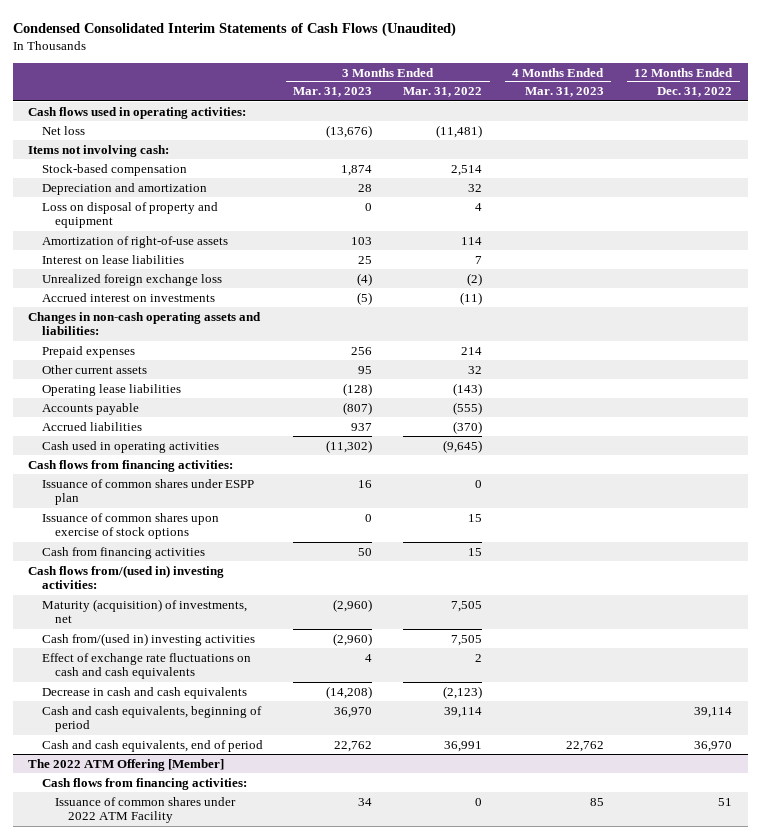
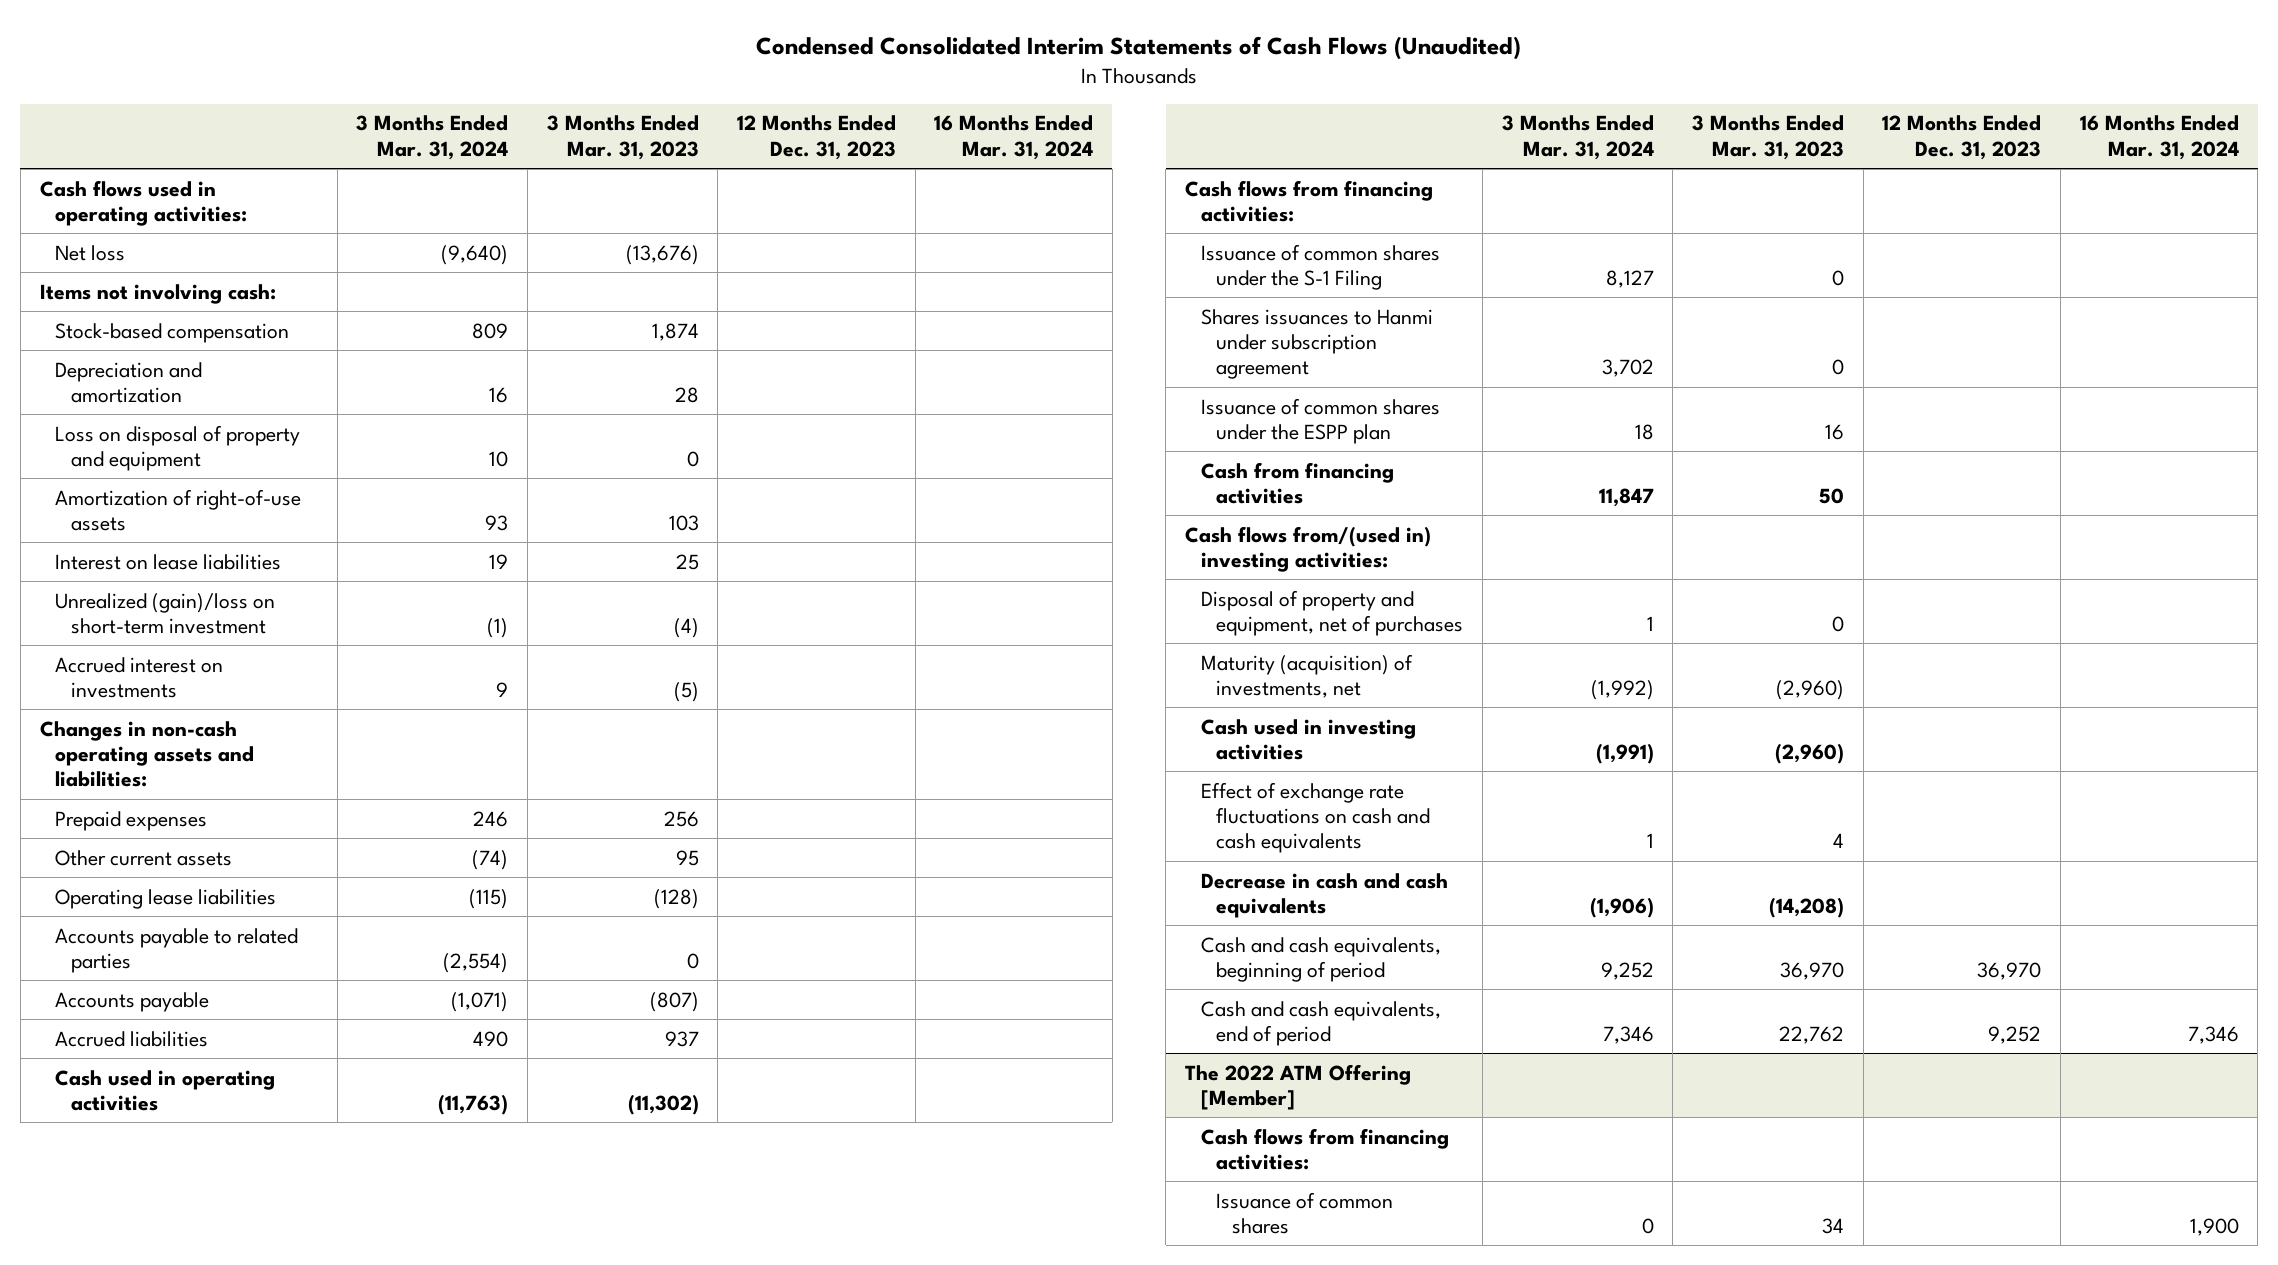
- | 3 Months Ended Mar. 31, 2023 | 3 Months Ended Mar. 31, 2022 | 4 Months Ended Mar. 31, 2023 | 12 Months Ended Dec. 31, 2022
+ | 3 Months Ended Mar. 31, 2024 | 3 Months Ended Mar. 31, 2023 | 12 Months Ended Dec. 31, 2023 | 16 Months Ended Mar. 31, 2024
- Unrealized foreign exchange loss | (4) | (2) | |
+ Unrealized (gain)/loss on short-term investment | (1) | (4) | |
+ Accounts payable to related parties | (2,554) | 0 | |
- Issuance of common shares under ESPP plan | 16 | 0 | |
- Issuance of common shares upon exercise of stock options | 0 | 15 | |
+ Issuance of common shares under the S-1 Filing | 8,127 | 0 | |
+ Shares issuances to Hanmi under subscription agreement | 3,702 | 0 | |
+ Issuance of common shares under the ESPP plan | 18 | 16 | |
+ Disposal of property and equipment, net of purchases | 1 | 0 | |
- Cash from/(used in) investing activities | (2,960) | 7,505 | |
+ Cash used in investing activities | (1,991) | (2,960) | |
@ The 2022 ATM Offering [Member]
- Issuance of common shares under 2022 ATM Facility | 34 | 0 | 85 | 51
+ Issuance of common shares | 0 | 34 | | 1,900

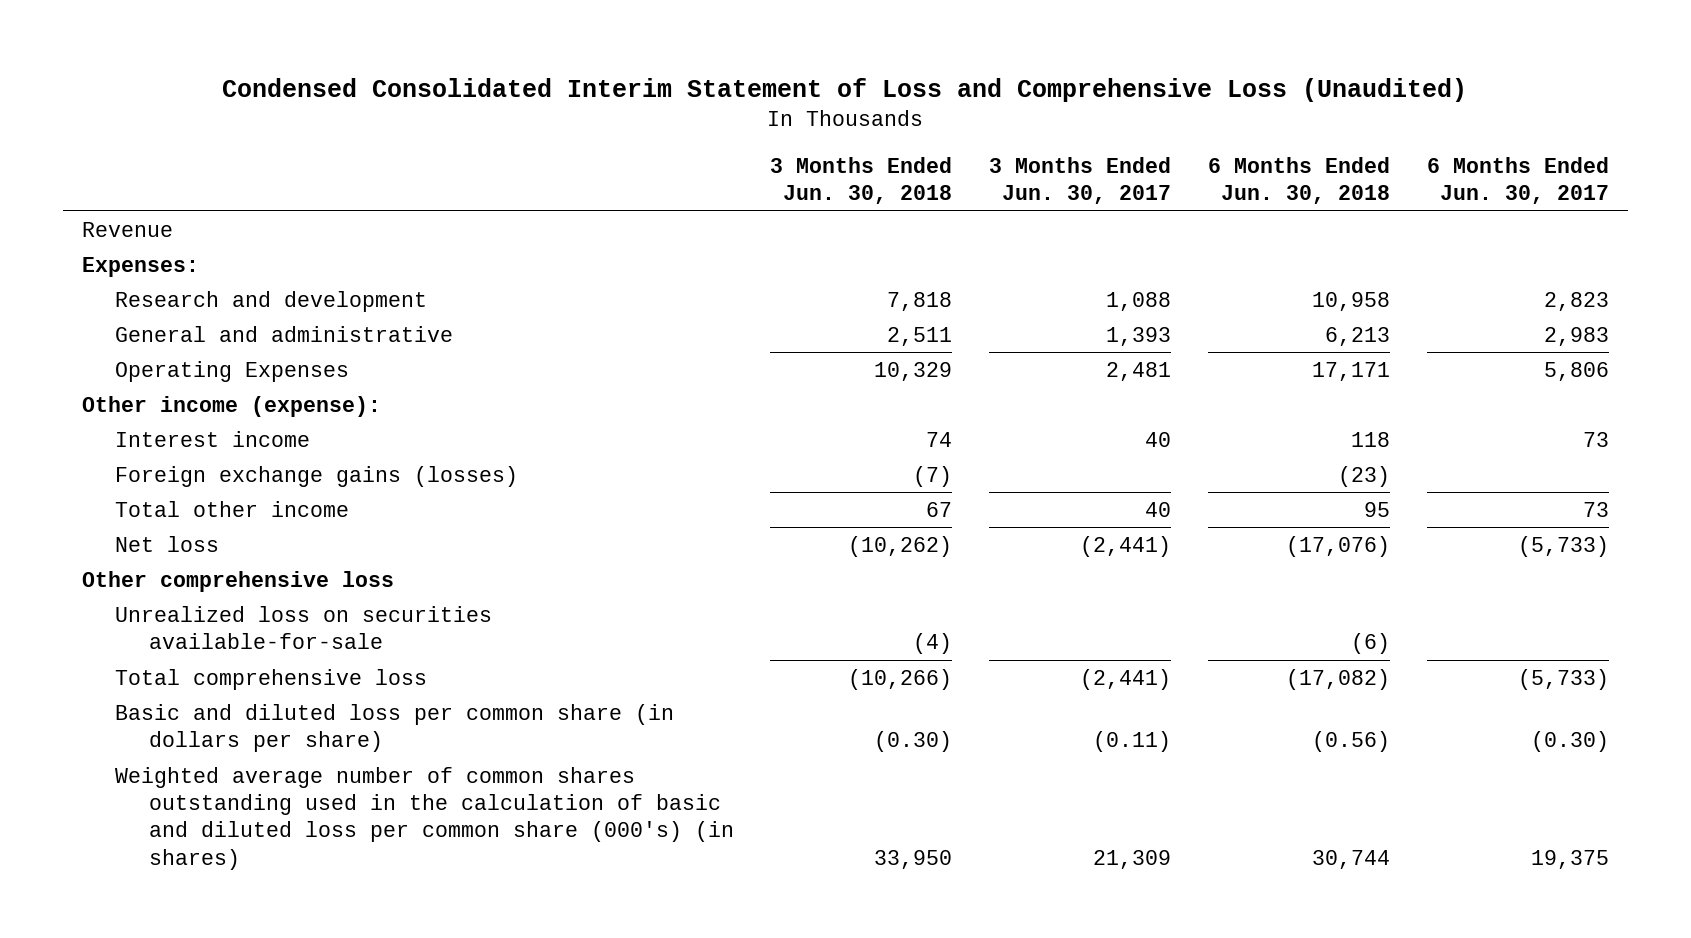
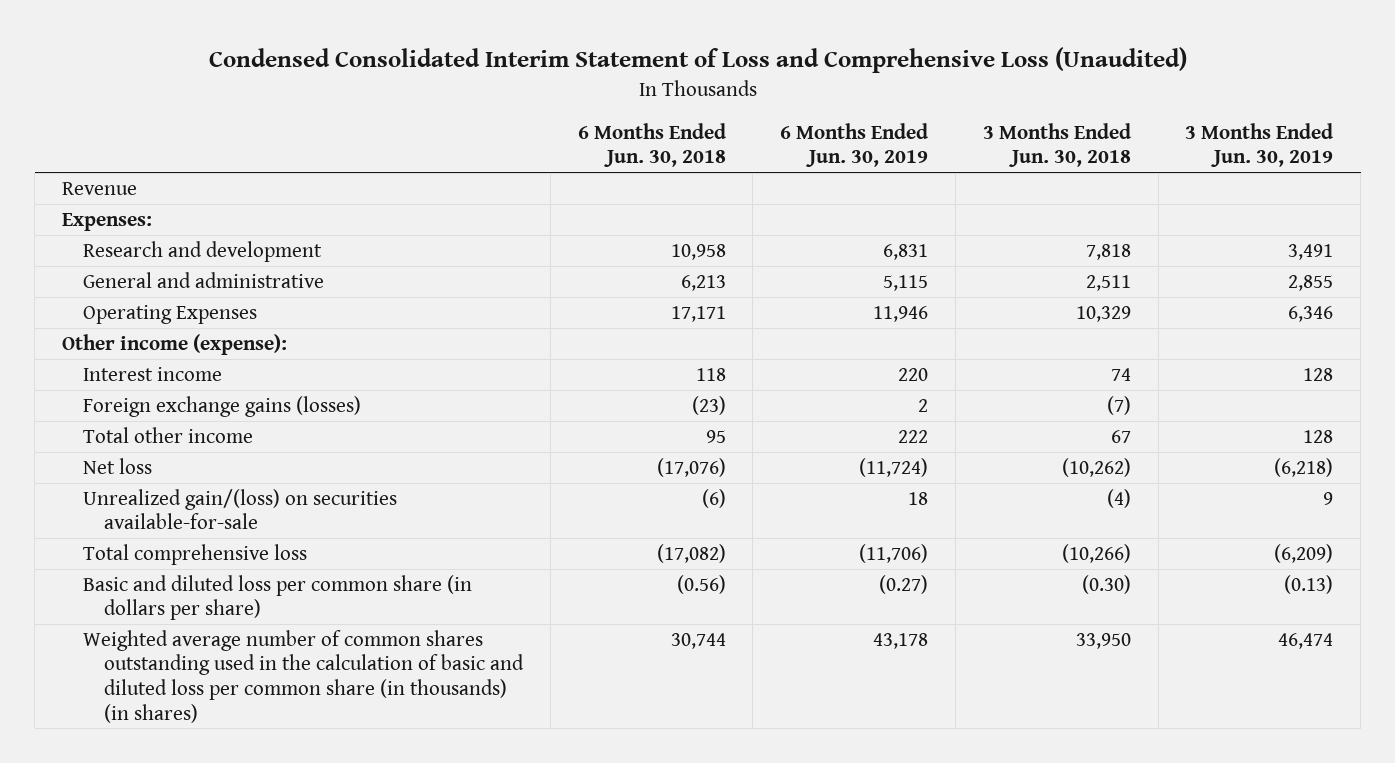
- | 3 Months Ended Jun. 30, 2018 | 3 Months Ended Jun. 30, 2017 | 6 Months Ended Jun. 30, 2018 | 6 Months Ended Jun. 30, 2017
+ | 6 Months Ended Jun. 30, 2018 | 6 Months Ended Jun. 30, 2019 | 3 Months Ended Jun. 30, 2018 | 3 Months Ended Jun. 30, 2019
- Other comprehensive loss
- Unrealized loss on securities available-for-sale | (4) | | (6) |
+ Unrealized gain/(loss) on securities available-for-sale | (6) | 18 | (4) | 9
- Weighted average number of common shares outstanding used in the calculation of basic and diluted loss per common share (000's) (in shares) | 33,950 | 21,309 | 30,744 | 19,375
+ Weighted average number of common shares outstanding used in the calculation of basic and diluted loss per common share (in thousands) (in shares) | 30,744 | 43,178 | 33,950 | 46,474

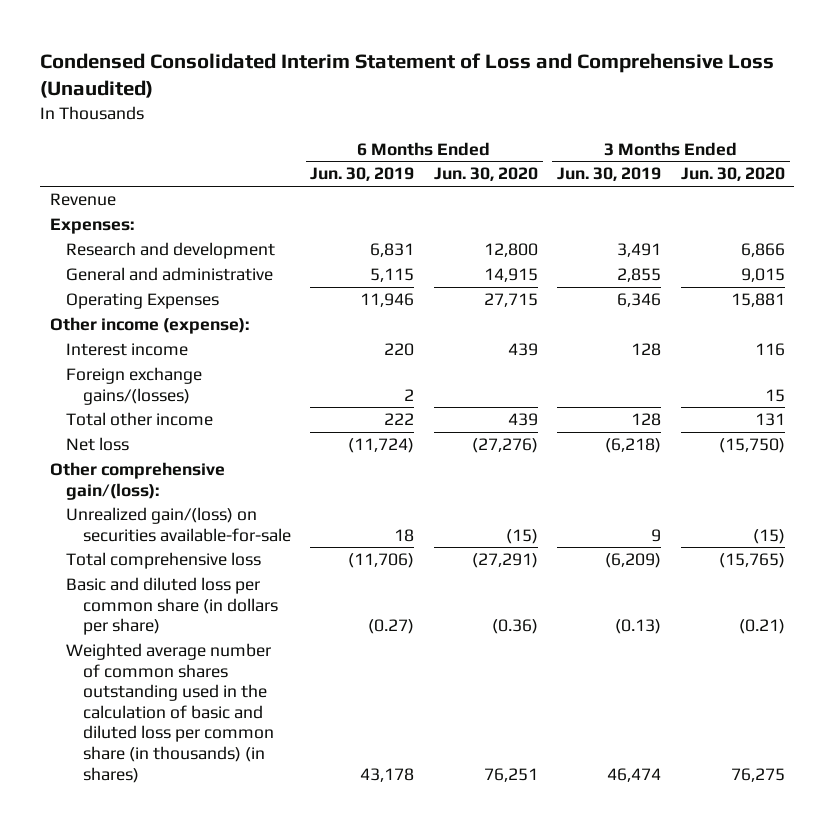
- | 6 Months Ended Jun. 30, 2018 | 6 Months Ended Jun. 30, 2019 | 3 Months Ended Jun. 30, 2018 | 3 Months Ended Jun. 30, 2019
+ | 6 Months Ended Jun. 30, 2019 | 6 Months Ended Jun. 30, 2020 | 3 Months Ended Jun. 30, 2019 | 3 Months Ended Jun. 30, 2020
- Foreign exchange gains (losses) | (23) | 2 | (7) |
+ Foreign exchange gains/(losses) | 2 | | | 15
+ Other comprehensive gain/(loss):

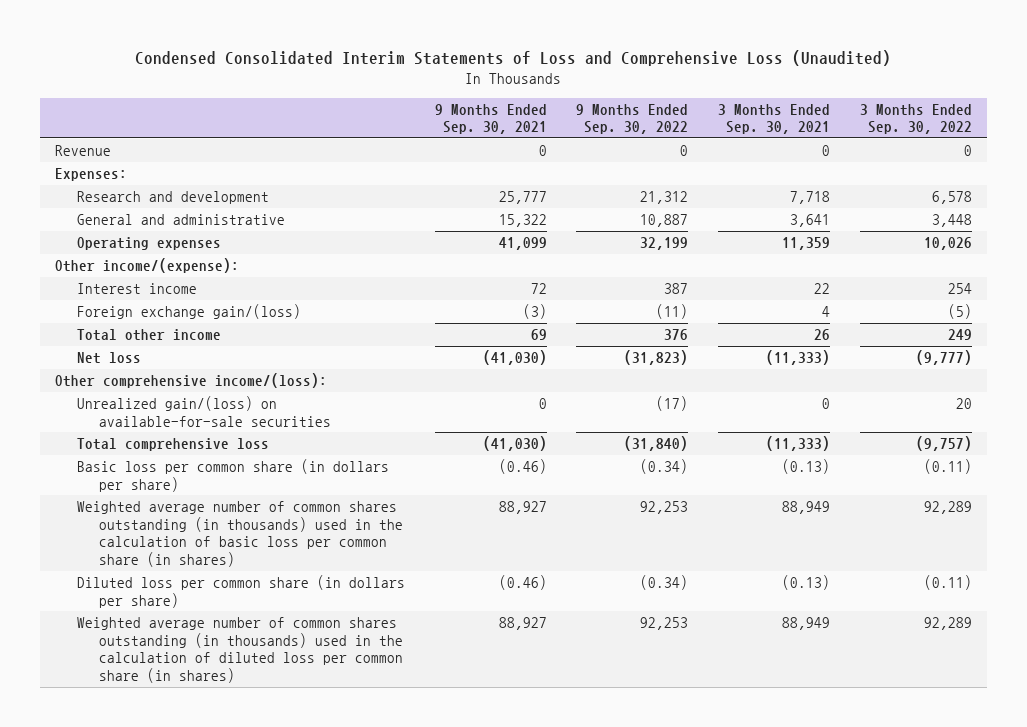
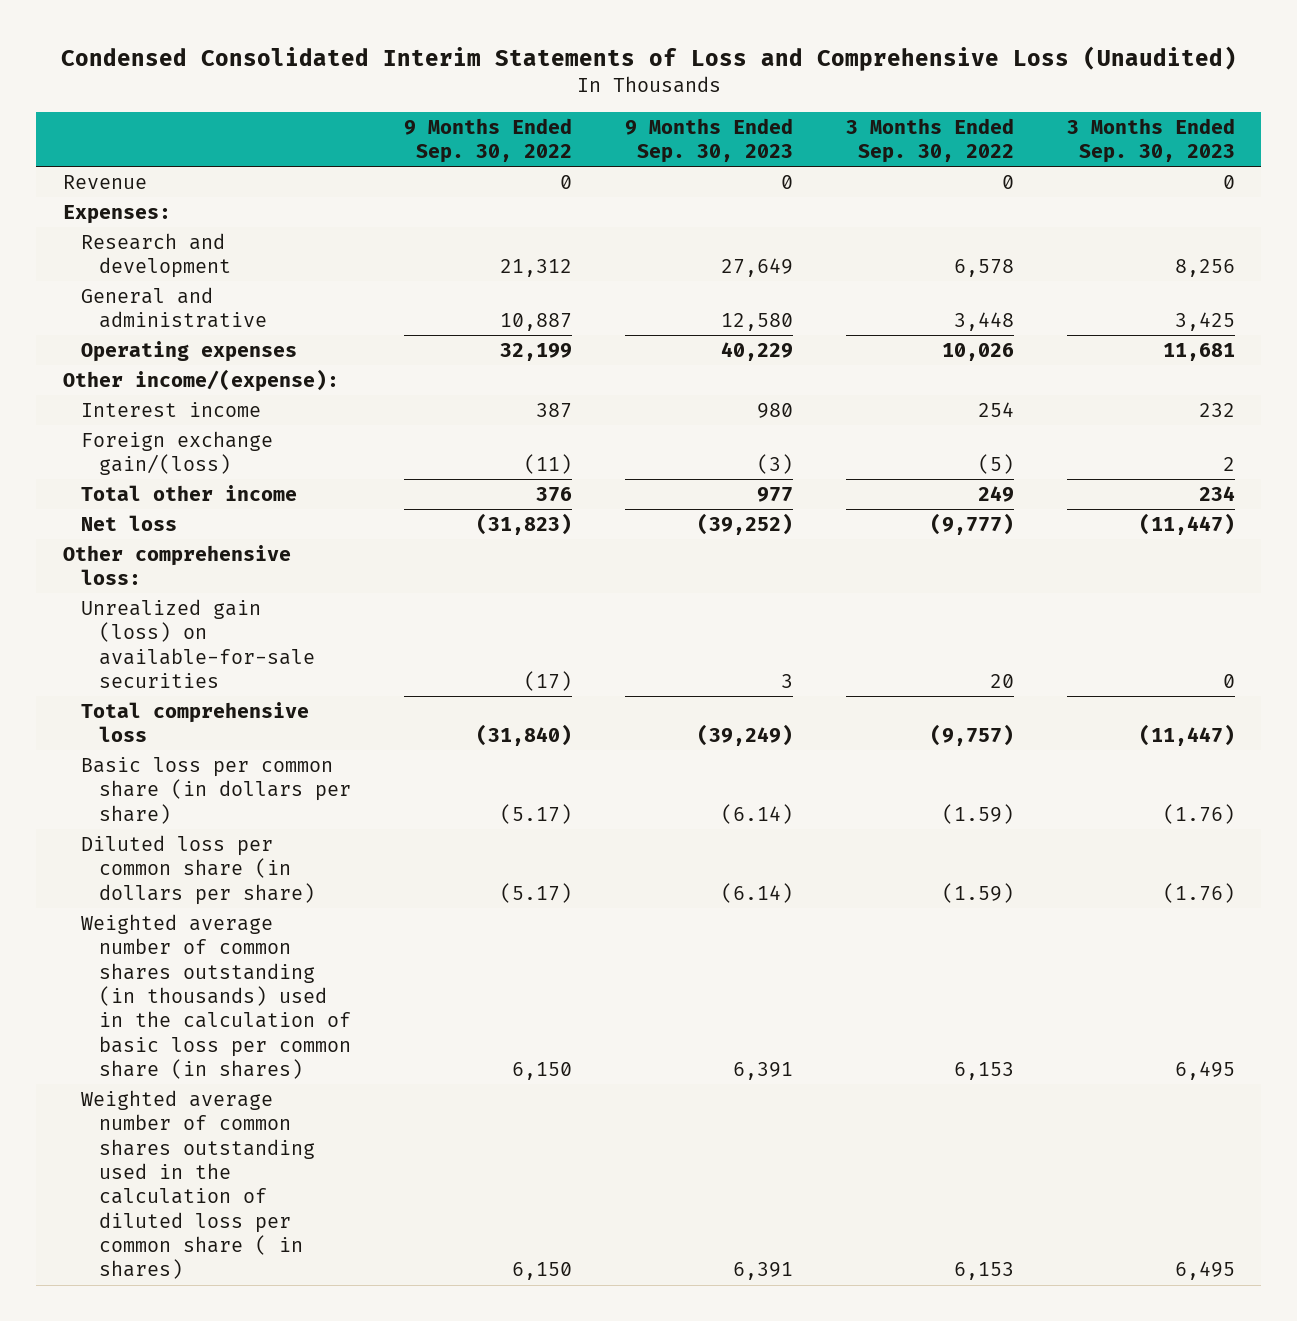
- | 9 Months Ended Sep. 30, 2021 | 9 Months Ended Sep. 30, 2022 | 3 Months Ended Sep. 30, 2021 | 3 Months Ended Sep. 30, 2022
+ | 9 Months Ended Sep. 30, 2022 | 9 Months Ended Sep. 30, 2023 | 3 Months Ended Sep. 30, 2022 | 3 Months Ended Sep. 30, 2023
- Other comprehensive income/(loss):
- Unrealized gain/(loss) on available-for-sale securities | 0 | (17) | 0 | 20
+ Other comprehensive loss:
+ Unrealized gain (loss) on available-for-sale securities | (17) | 3 | 20 | 0
- Basic loss per common share (in dollars per share) | (0.46) | (0.34) | (0.13) | (0.11)
- Weighted average number of common shares outstanding (in thousands) used in the calculation of basic loss per common share (in shares) | 88,927 | 92,253 | 88,949 | 92,289
- Diluted loss per common share (in dollars per share) | (0.46) | (0.34) | (0.13) | (0.11)
- Weighted average number of common shares outstanding (in thousands) used in the calculation of diluted loss per common share (in shares) | 88,927 | 92,253 | 88,949 | 92,289
+ Basic loss per common share (in dollars per share) | (5.17) | (6.14) | (1.59) | (1.76)
+ Diluted loss per common share (in dollars per share) | (5.17) | (6.14) | (1.59) | (1.76)
+ Weighted average number of common shares outstanding (in thousands) used in the calculation of basic loss per common share (in shares) | 6,150 | 6,391 | 6,153 | 6,495
+ Weighted average number of common shares outstanding used in the calculation of diluted loss per common share ( in shares) | 6,150 | 6,391 | 6,153 | 6,495

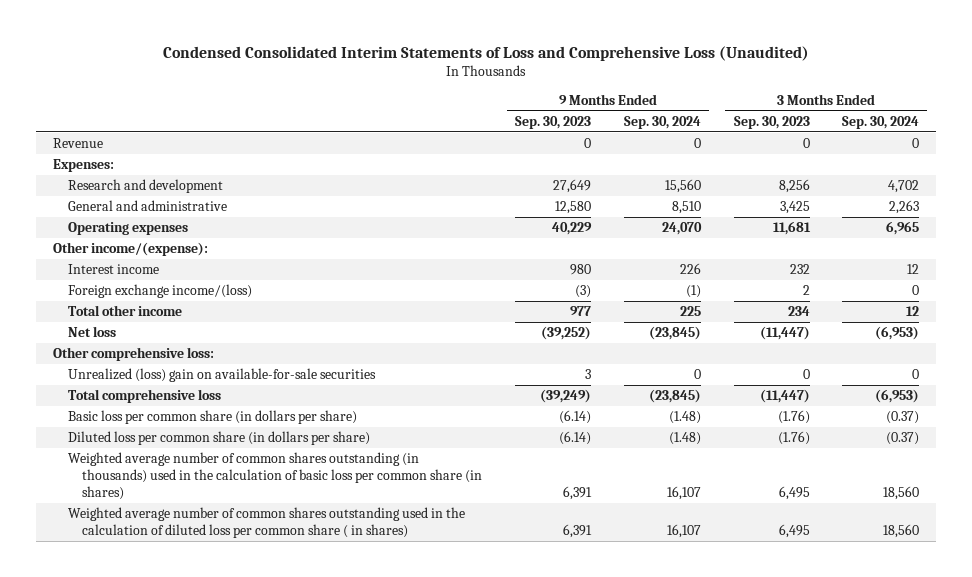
- | 9 Months Ended Sep. 30, 2022 | 9 Months Ended Sep. 30, 2023 | 3 Months Ended Sep. 30, 2022 | 3 Months Ended Sep. 30, 2023
+ | 9 Months Ended Sep. 30, 2023 | 9 Months Ended Sep. 30, 2024 | 3 Months Ended Sep. 30, 2023 | 3 Months Ended Sep. 30, 2024
- Foreign exchange gain/(loss) | (11) | (3) | (5) | 2
+ Foreign exchange income/(loss) | (3) | (1) | 2 | 0
- Unrealized gain (loss) on available-for-sale securities | (17) | 3 | 20 | 0
+ Unrealized (loss) gain on available-for-sale securities | 3 | 0 | 0 | 0

